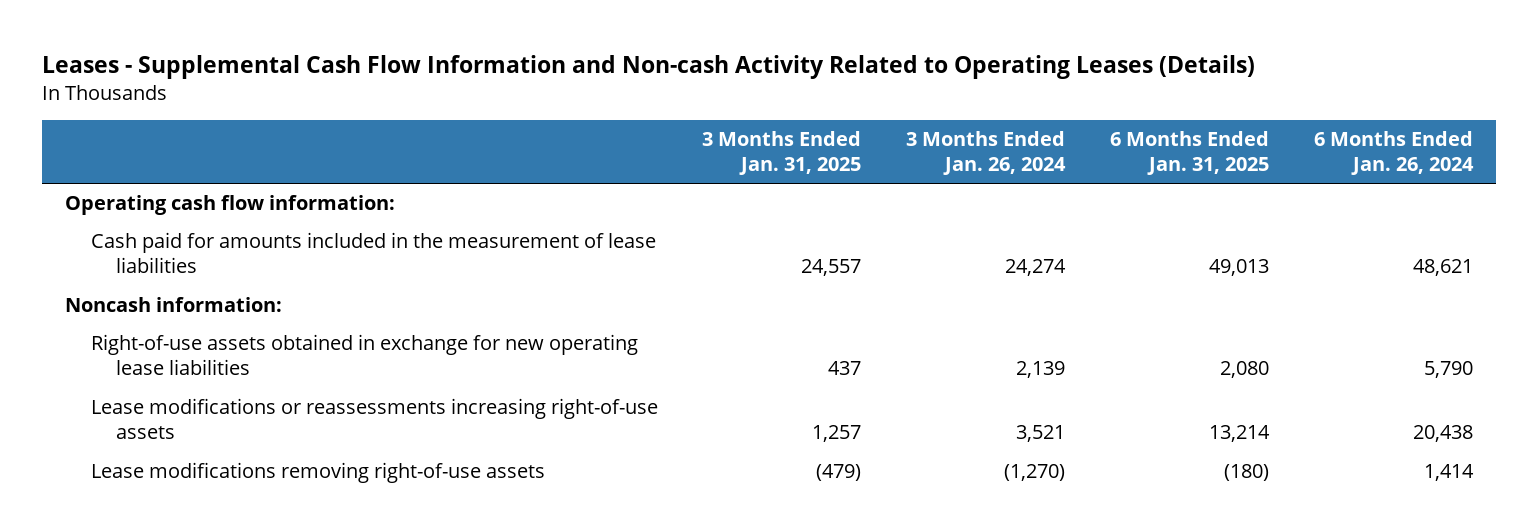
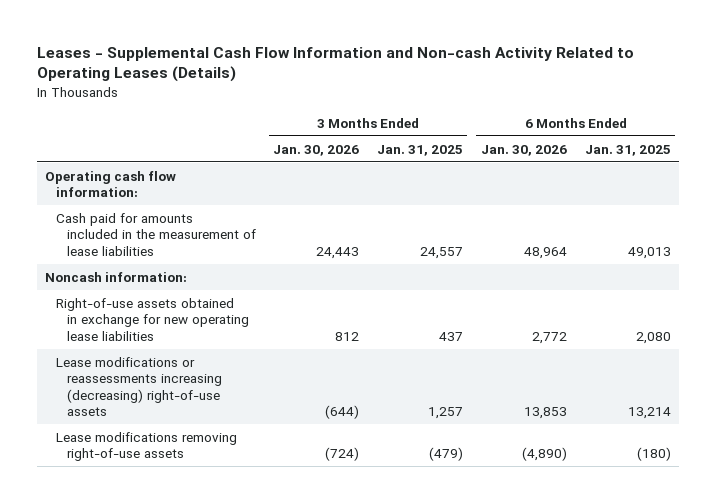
- | 3 Months Ended Jan. 31, 2025 | 3 Months Ended Jan. 26, 2024 | 6 Months Ended Jan. 31, 2025 | 6 Months Ended Jan. 26, 2024
+ | 3 Months Ended Jan. 30, 2026 | 3 Months Ended Jan. 31, 2025 | 6 Months Ended Jan. 30, 2026 | 6 Months Ended Jan. 31, 2025
- Lease modifications or reassessments increasing right-of-use assets | 1,257 | 3,521 | 13,214 | 20,438
+ Lease modifications or reassessments increasing (decreasing) right-of-use assets | (644) | 1,257 | 13,853 | 13,214

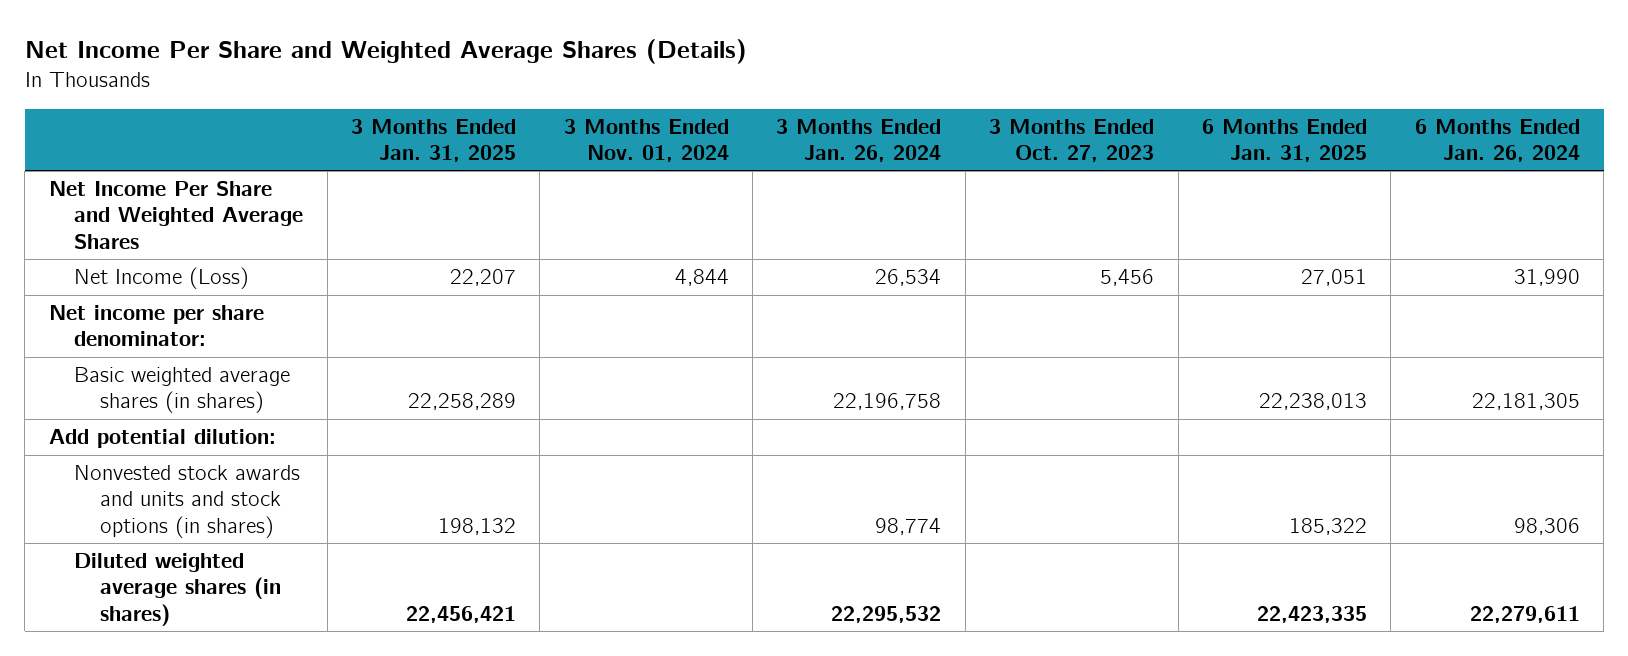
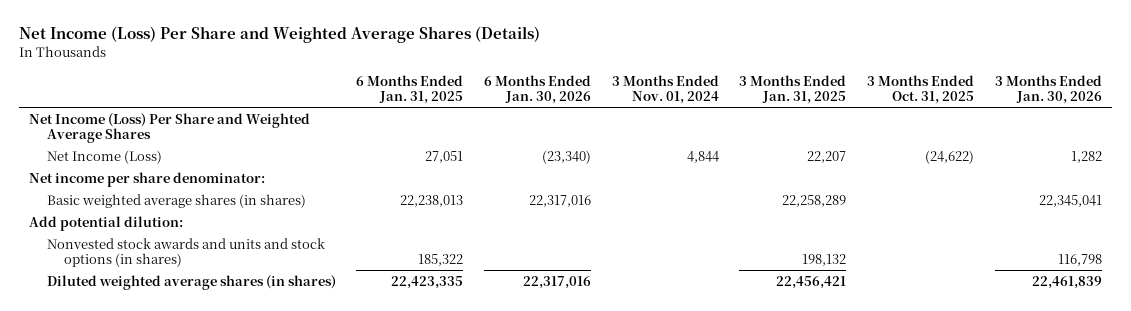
- Net Income Per Share and Weighted Average Shares (Details)
+ Net Income (Loss) Per Share and Weighted Average Shares (Details)
- | 3 Months Ended Jan. 31, 2025 | 3 Months Ended Nov. 01, 2024 | 3 Months Ended Jan. 26, 2024 | 3 Months Ended Oct. 27, 2023 | 6 Months Ended Jan. 31, 2025 | 6 Months Ended Jan. 26, 2024
+ | 6 Months Ended Jan. 31, 2025 | 6 Months Ended Jan. 30, 2026 | 3 Months Ended Nov. 01, 2024 | 3 Months Ended Jan. 31, 2025 | 3 Months Ended Oct. 31, 2025 | 3 Months Ended Jan. 30, 2026
- Net Income Per Share and Weighted Average Shares
+ Net Income (Loss) Per Share and Weighted Average Shares

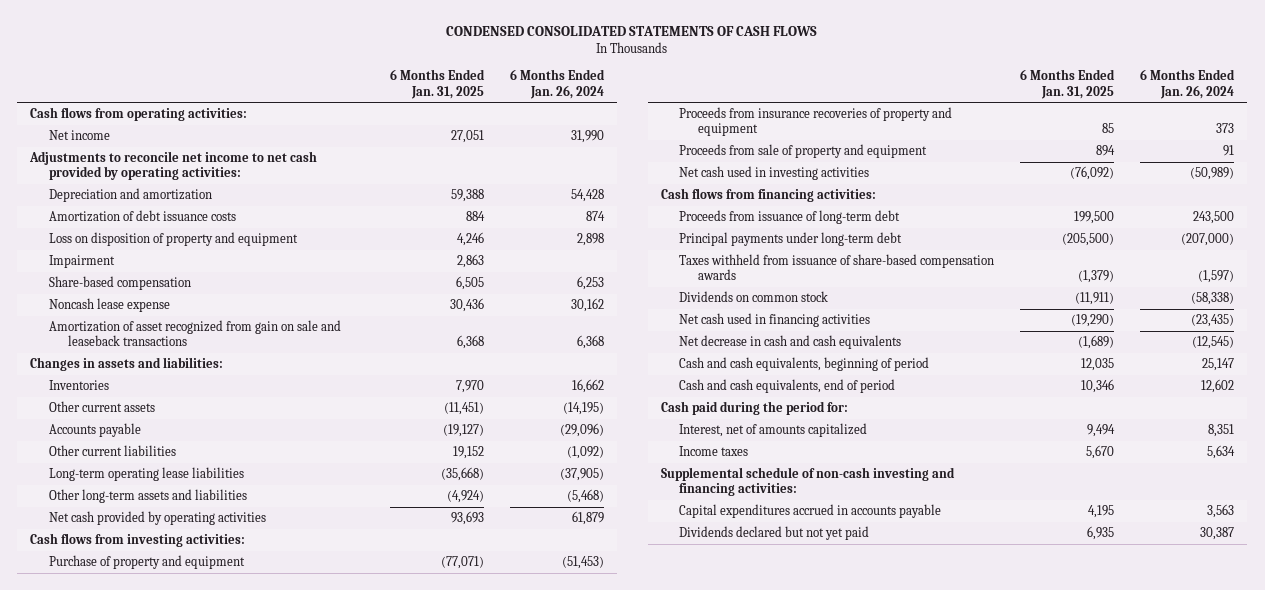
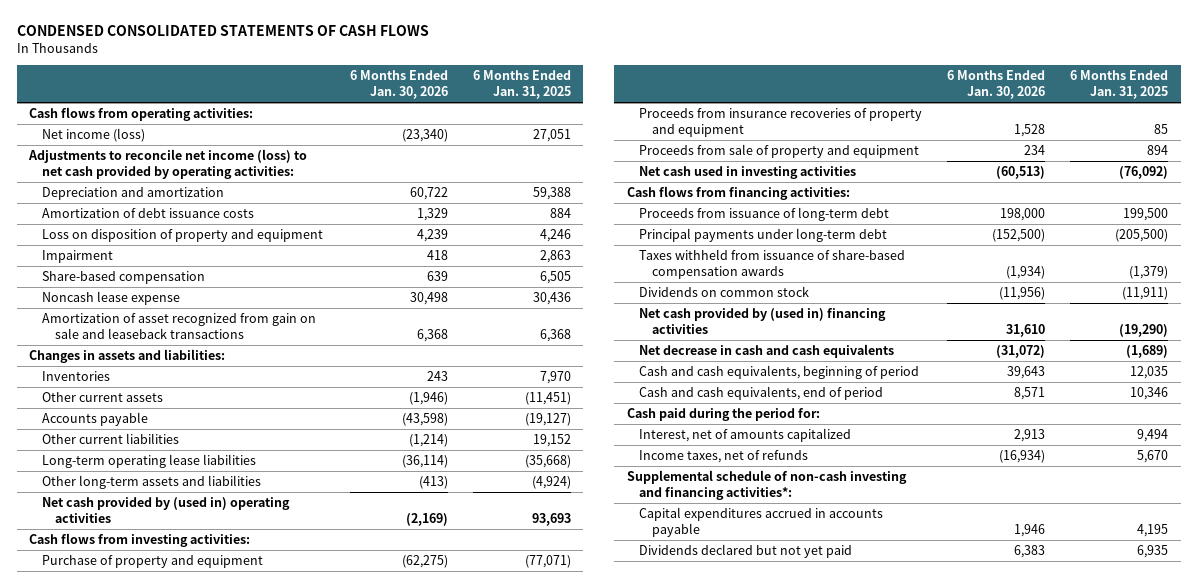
- | 6 Months Ended Jan. 31, 2025 | 6 Months Ended Jan. 26, 2024
+ | 6 Months Ended Jan. 30, 2026 | 6 Months Ended Jan. 31, 2025
- Net income | 27,051 | 31,990
- Adjustments to reconcile net income to net cash provided by operating activities:
+ Net income (loss) | (23,340) | 27,051
+ Adjustments to reconcile net income (loss) to net cash provided by operating activities:
- Net cash provided by operating activities | 93,693 | 61,879
+ Net cash provided by (used in) operating activities | (2,169) | 93,693
- Net cash used in financing activities | (19,290) | (23,435)
+ Net cash provided by (used in) financing activities | 31,610 | (19,290)
- Income taxes | 5,670 | 5,634
- Supplemental schedule of non-cash investing and financing activities:
+ Income taxes, net of refunds | (16,934) | 5,670
+ Supplemental schedule of non-cash investing and financing activities*:

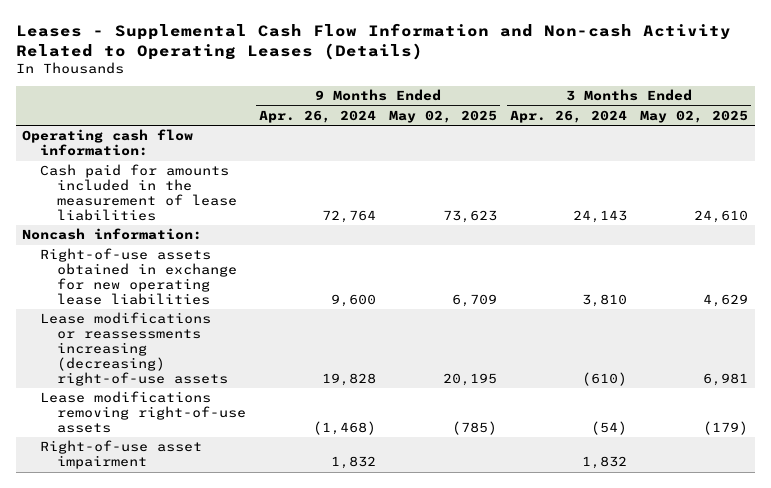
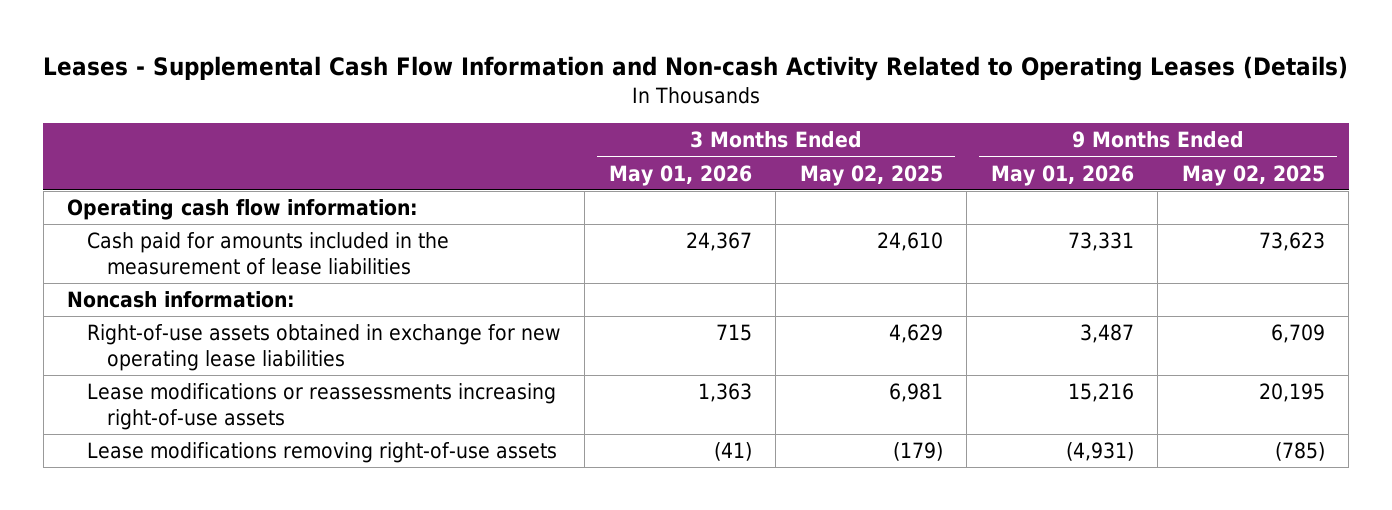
- | 9 Months Ended Apr. 26, 2024 | 9 Months Ended May 02, 2025 | 3 Months Ended Apr. 26, 2024 | 3 Months Ended May 02, 2025
+ | 3 Months Ended May 01, 2026 | 3 Months Ended May 02, 2025 | 9 Months Ended May 01, 2026 | 9 Months Ended May 02, 2025
- Lease modifications or reassessments increasing (decreasing) right-of-use assets | 19,828 | 20,195 | (610) | 6,981
+ Lease modifications or reassessments increasing right-of-use assets | 1,363 | 6,981 | 15,216 | 20,195
- Right-of-use asset impairment | 1,832 | | 1,832 |

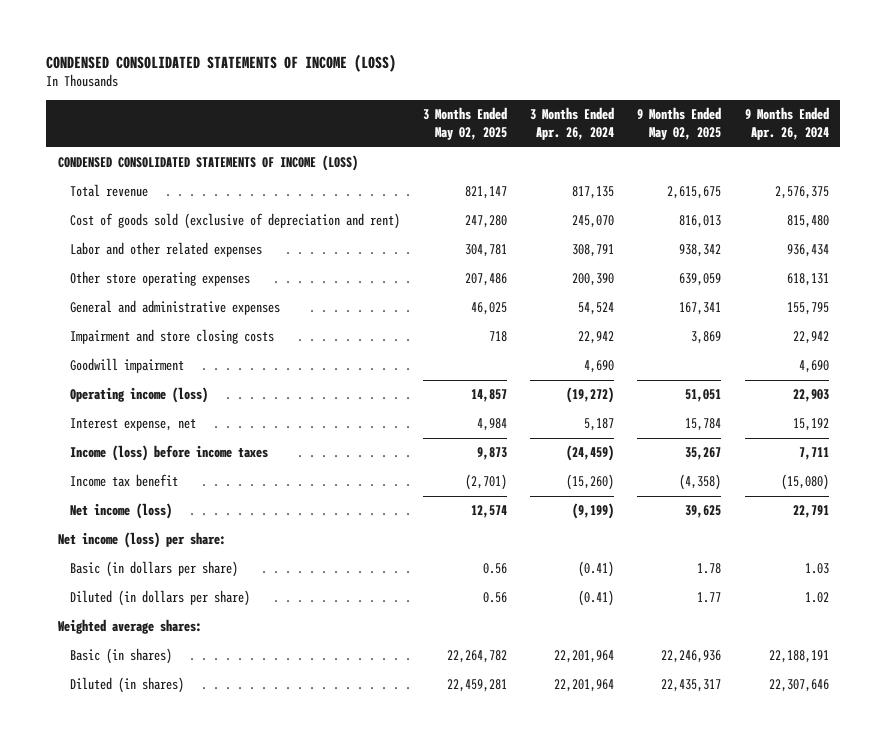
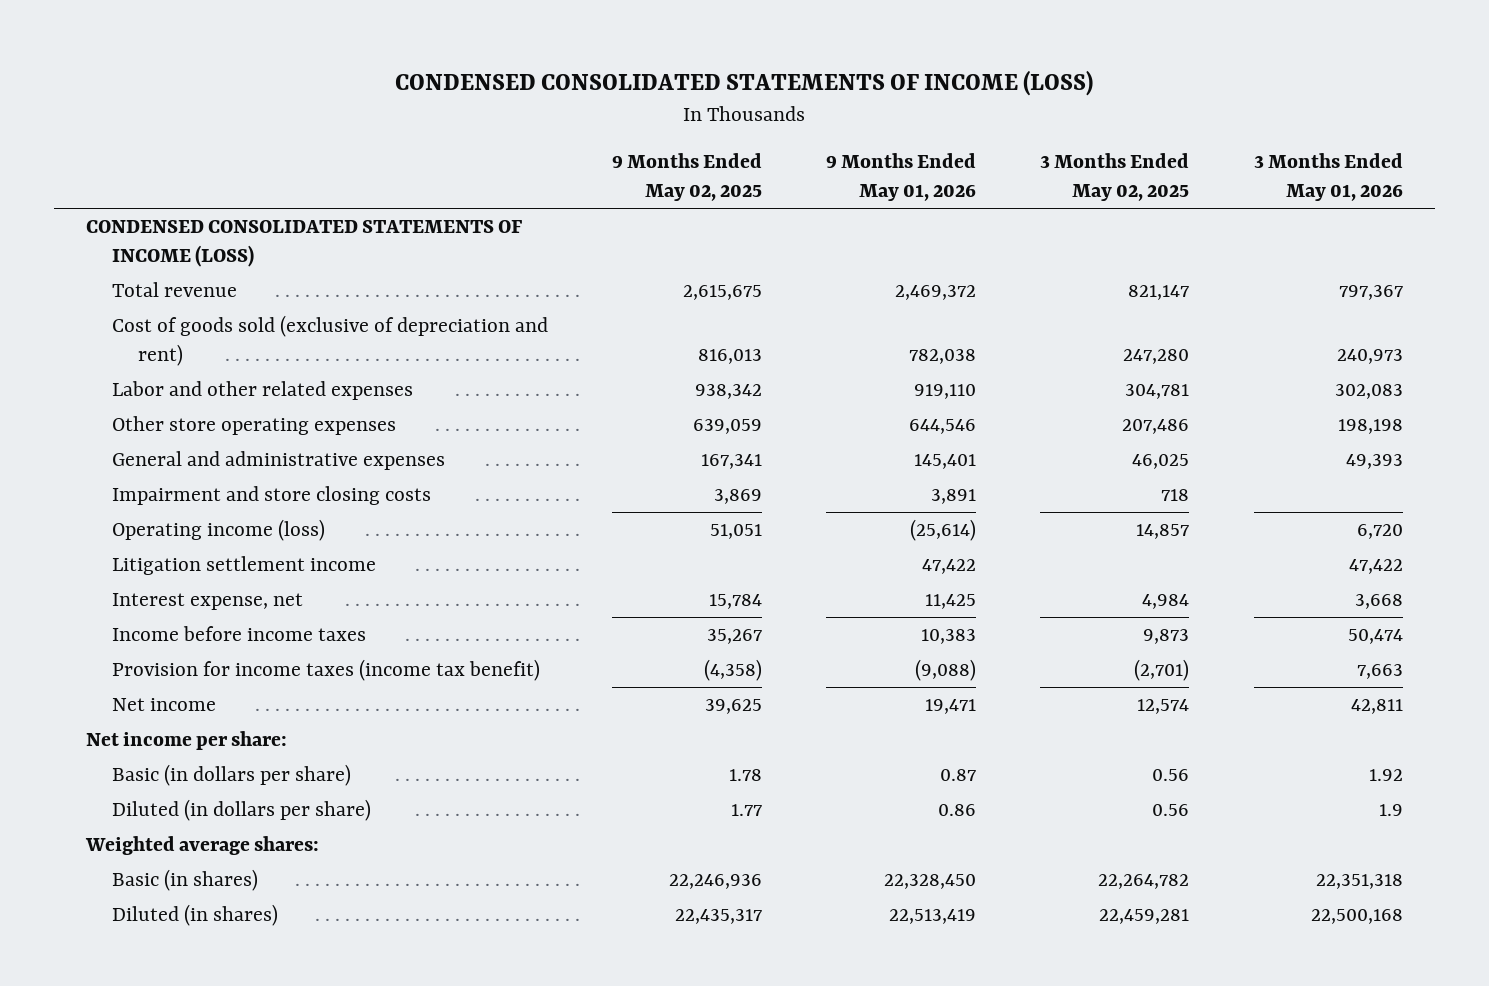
- | 3 Months Ended May 02, 2025 | 3 Months Ended Apr. 26, 2024 | 9 Months Ended May 02, 2025 | 9 Months Ended Apr. 26, 2024
+ | 9 Months Ended May 02, 2025 | 9 Months Ended May 01, 2026 | 3 Months Ended May 02, 2025 | 3 Months Ended May 01, 2026
- Goodwill impairment | | 4,690 | | 4,690
+ Litigation settlement income | | 47,422 | | 47,422
- Income (loss) before income taxes | 9,873 | (24,459) | 35,267 | 7,711
- Income tax benefit | (2,701) | (15,260) | (4,358) | (15,080)
- Net income (loss) | 12,574 | (9,199) | 39,625 | 22,791
- Net income (loss) per share:
+ Income before income taxes | 35,267 | 10,383 | 9,873 | 50,474
+ Provision for income taxes (income tax benefit) | (4,358) | (9,088) | (2,701) | 7,663
+ Net income | 39,625 | 19,471 | 12,574 | 42,811
+ Net income per share:

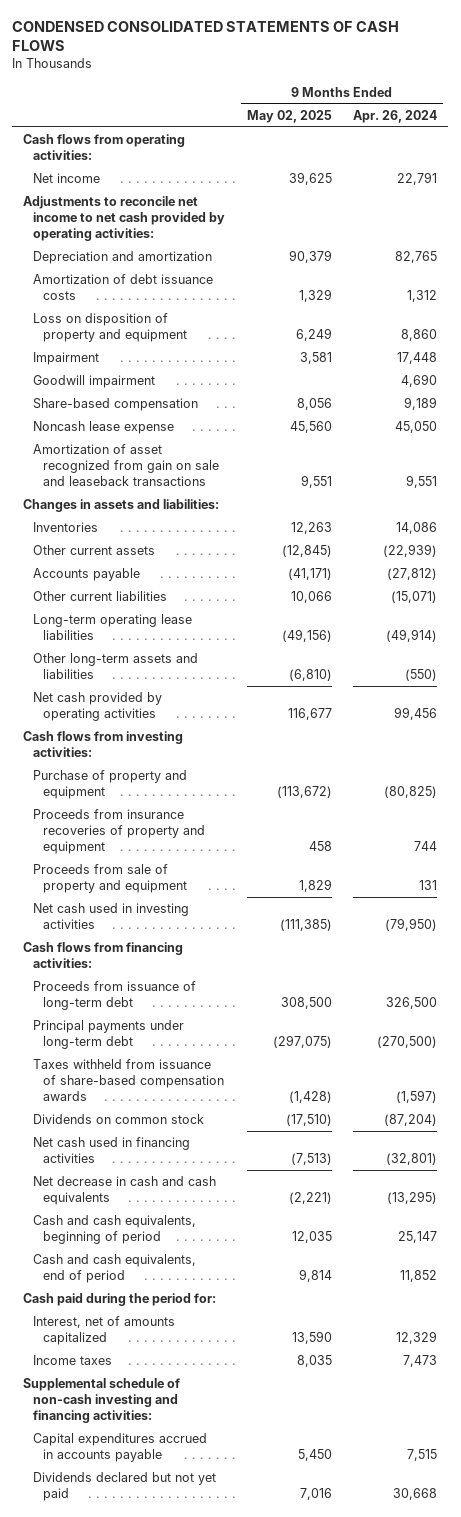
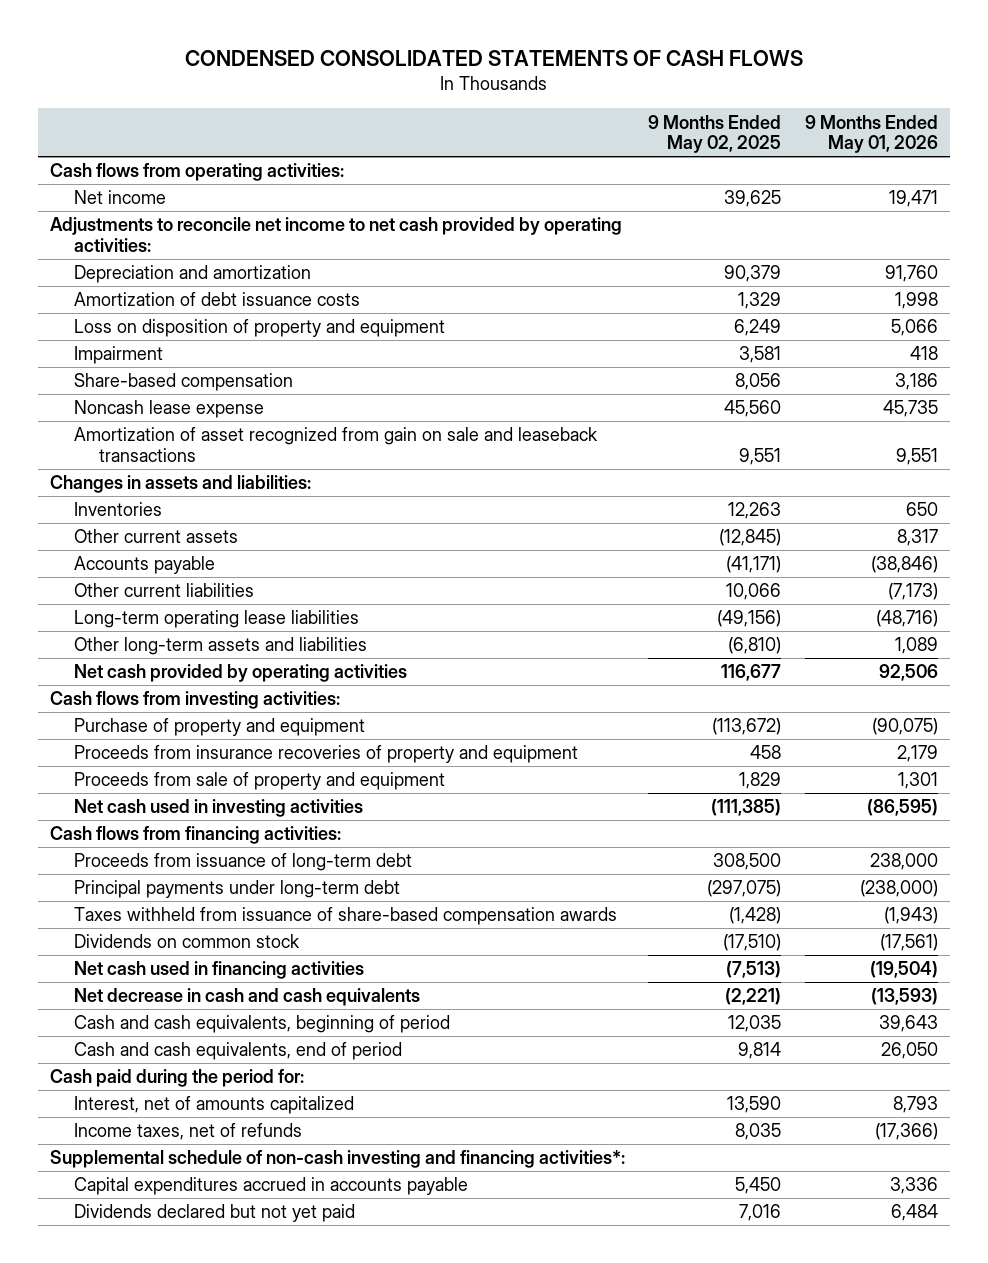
- | 9 Months Ended May 02, 2025 | 9 Months Ended Apr. 26, 2024
+ | 9 Months Ended May 02, 2025 | 9 Months Ended May 01, 2026
- Goodwill impairment | | 4,690
- Income taxes | 8,035 | 7,473
- Supplemental schedule of non-cash investing and financing activities:
+ Income taxes, net of refunds | 8,035 | (17,366)
+ Supplemental schedule of non-cash investing and financing activities*:

